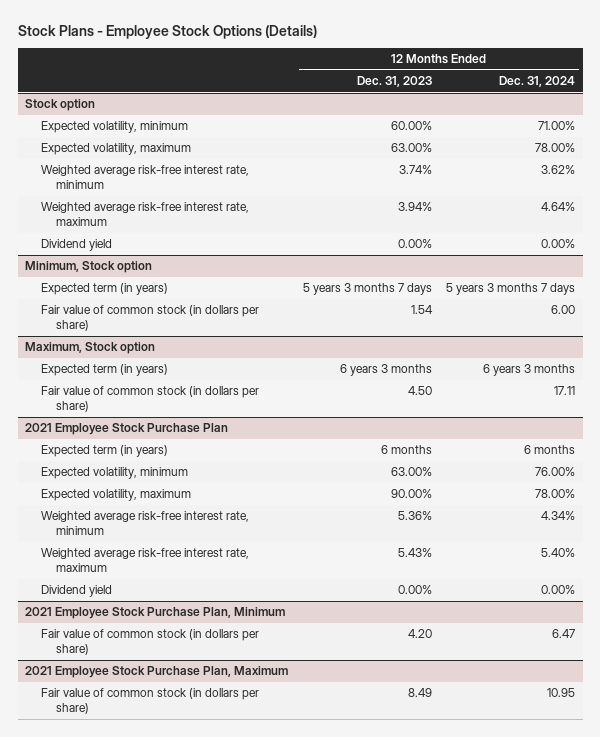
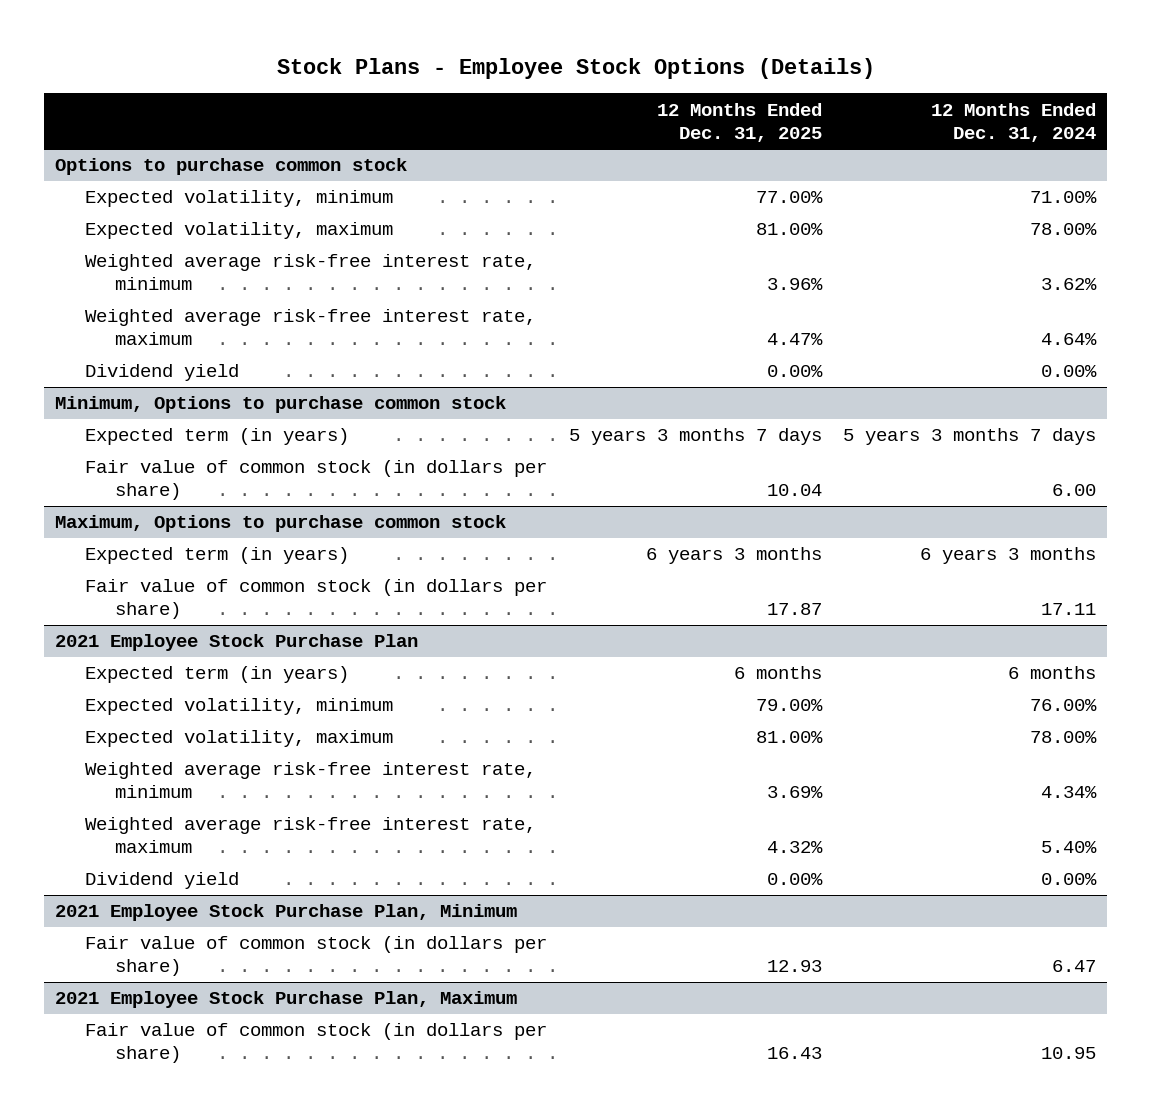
- | 12 Months Ended Dec. 31, 2023 | 12 Months Ended Dec. 31, 2024
+ | 12 Months Ended Dec. 31, 2025 | 12 Months Ended Dec. 31, 2024
- Stock option
+ Options to purchase common stock
- Minimum, Stock option
+ Minimum, Options to purchase common stock
- Maximum, Stock option
+ Maximum, Options to purchase common stock

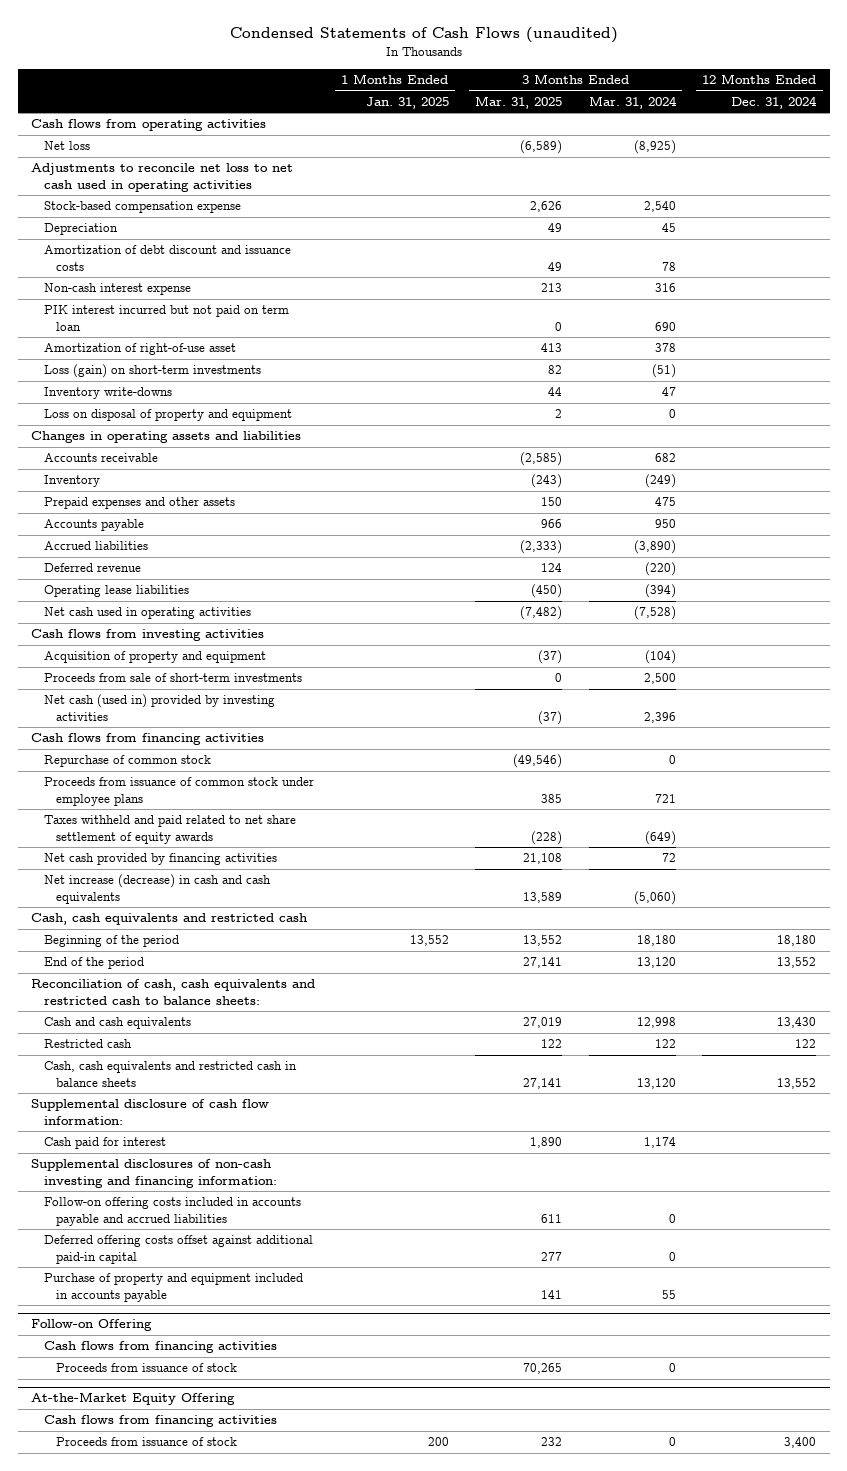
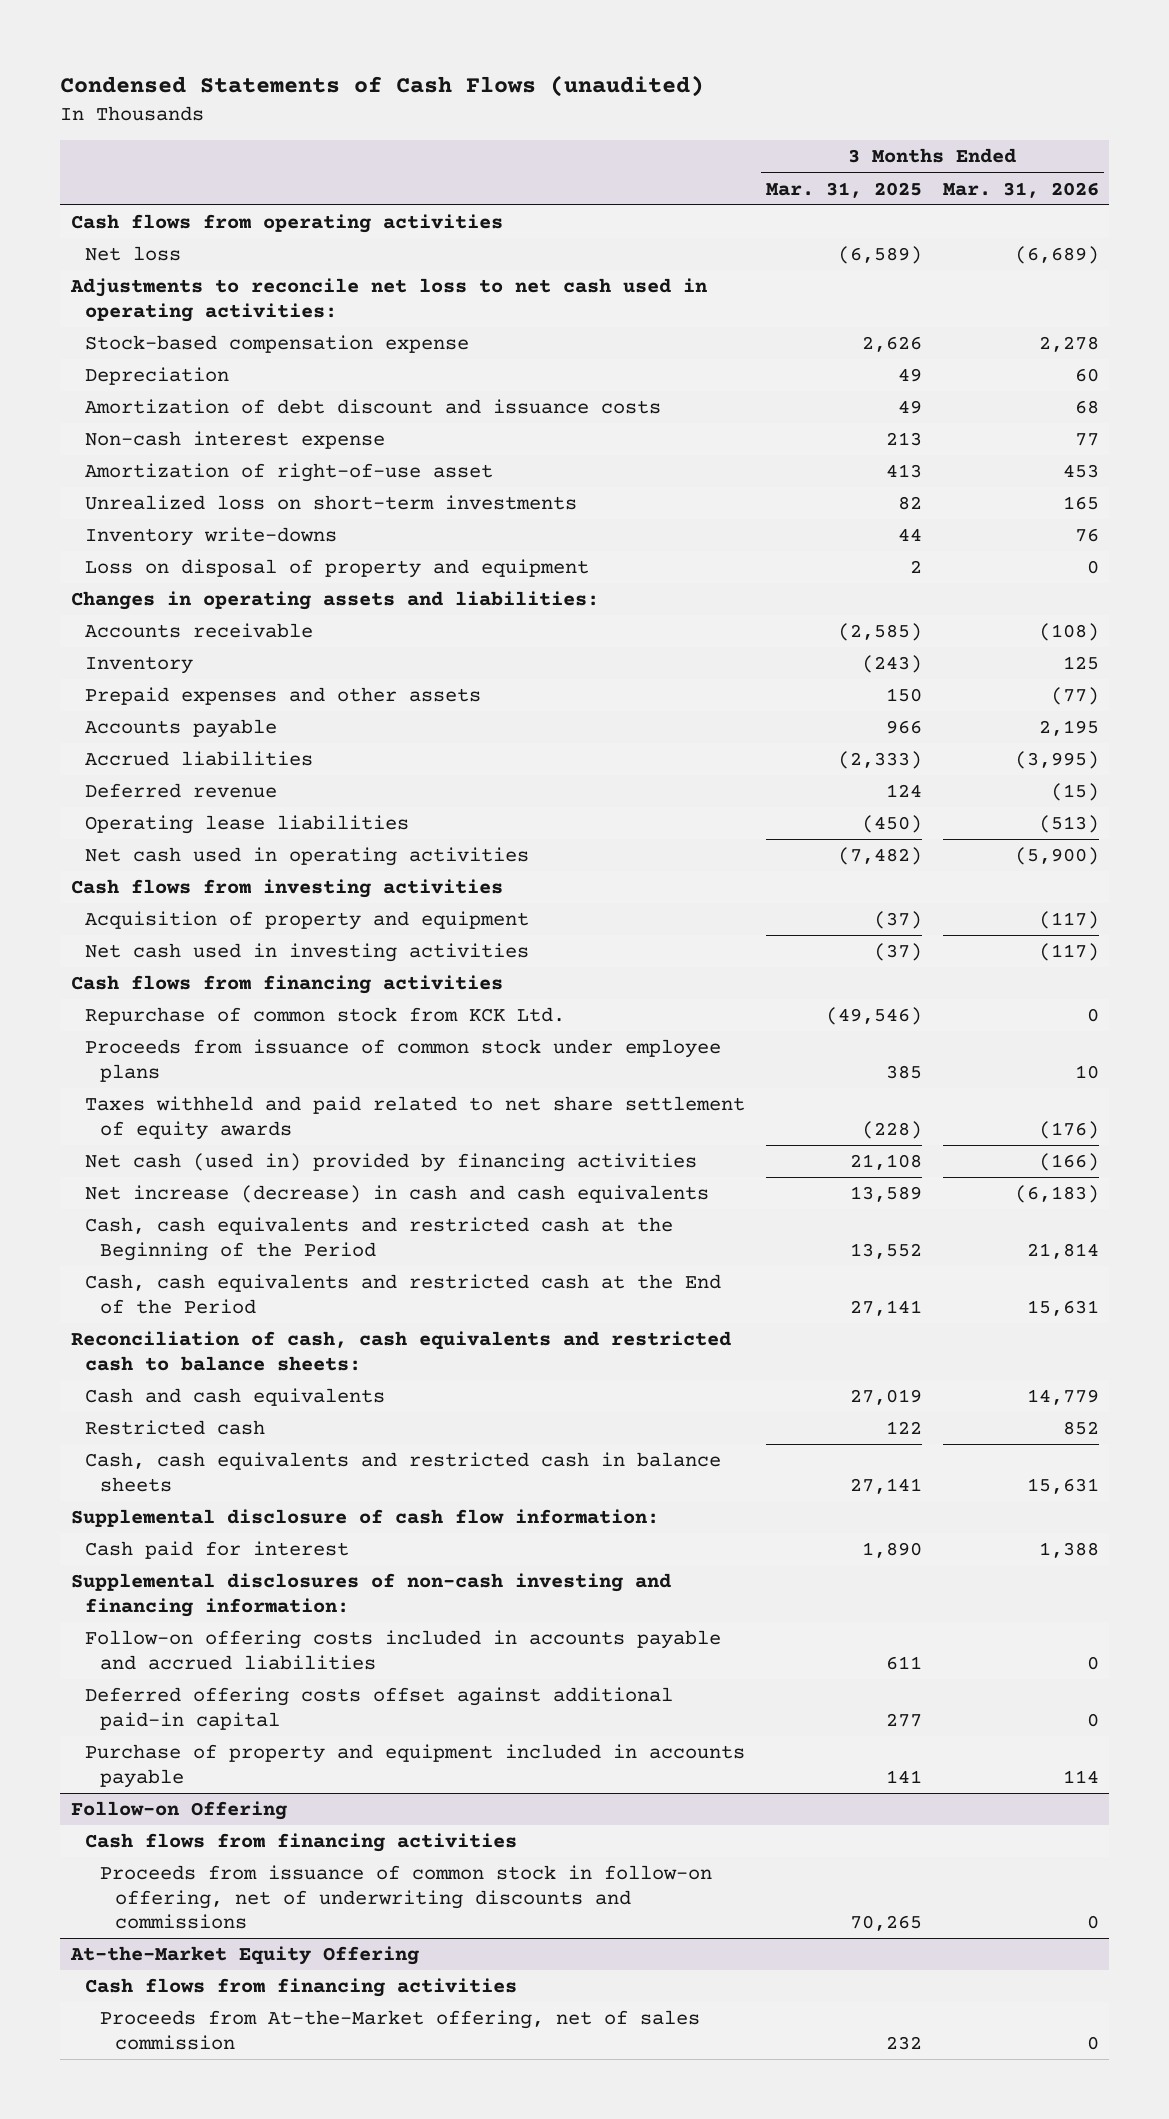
- | 1 Months Ended Jan. 31, 2025 | 3 Months Ended Mar. 31, 2025 | 3 Months Ended Mar. 31, 2024 | 12 Months Ended Dec. 31, 2024
+ | 3 Months Ended Mar. 31, 2025 | 3 Months Ended Mar. 31, 2026
- Adjustments to reconcile net loss to net cash used in operating activities
+ Adjustments to reconcile net loss to net cash used in operating activities:
- PIK interest incurred but not paid on term loan | | 0 | 690 |
- Loss (gain) on short-term investments | | 82 | (51) |
+ Unrealized loss on short-term investments | 82 | 165
- Changes in operating assets and liabilities
+ Changes in operating assets and liabilities:
- Proceeds from sale of short-term investments | | 0 | 2,500 |
- Net cash (used in) provided by investing activities | | (37) | 2,396 |
+ Net cash used in investing activities | (37) | (117)
- Repurchase of common stock | | (49,546) | 0 |
+ Repurchase of common stock from KCK Ltd. | (49,546) | 0
- Net cash provided by financing activities | | 21,108 | 72 |
+ Net cash (used in) provided by financing activities | 21,108 | (166)
- Cash, cash equivalents and restricted cash
- Beginning of the period | 13,552 | 13,552 | 18,180 | 18,180
- End of the period | | 27,141 | 13,120 | 13,552
+ Cash, cash equivalents and restricted cash at the Beginning of the Period | 13,552 | 21,814
+ Cash, cash equivalents and restricted cash at the End of the Period | 27,141 | 15,631
@ Follow-on Offering
- Proceeds from issuance of stock | | 70,265 | 0 |
+ Proceeds from issuance of common stock in follow-on offering, net of underwriting discounts and commissions | 70,265 | 0
@ At-the-Market Equity Offering
- Proceeds from issuance of stock | 200 | 232 | 0 | 3,400
+ Proceeds from At-the-Market offering, net of sales commission | 232 | 0

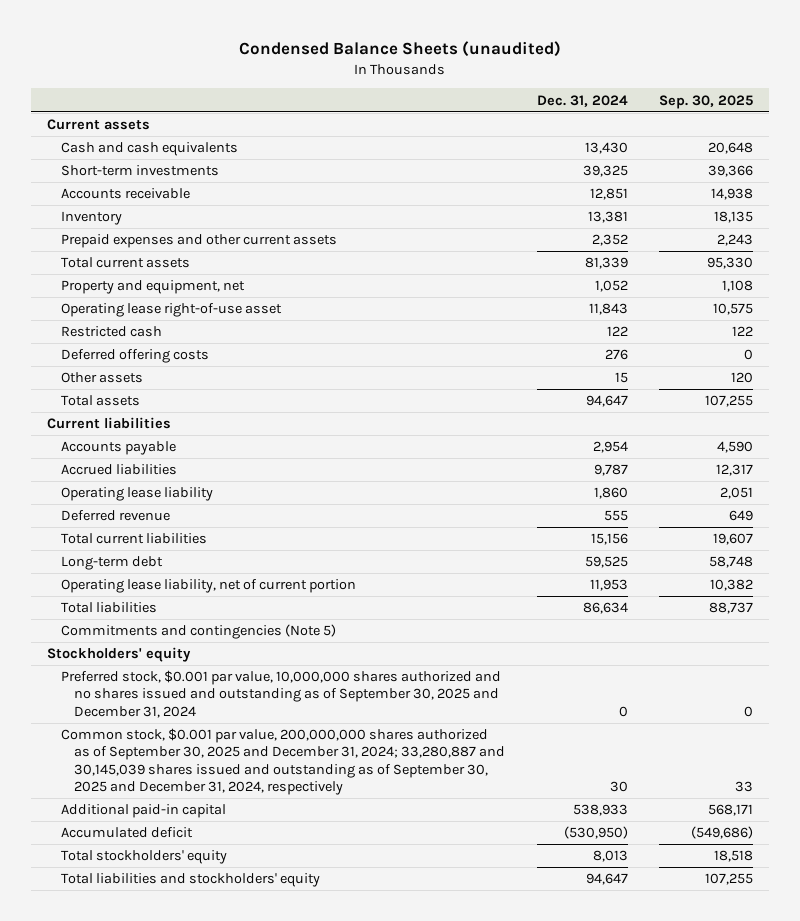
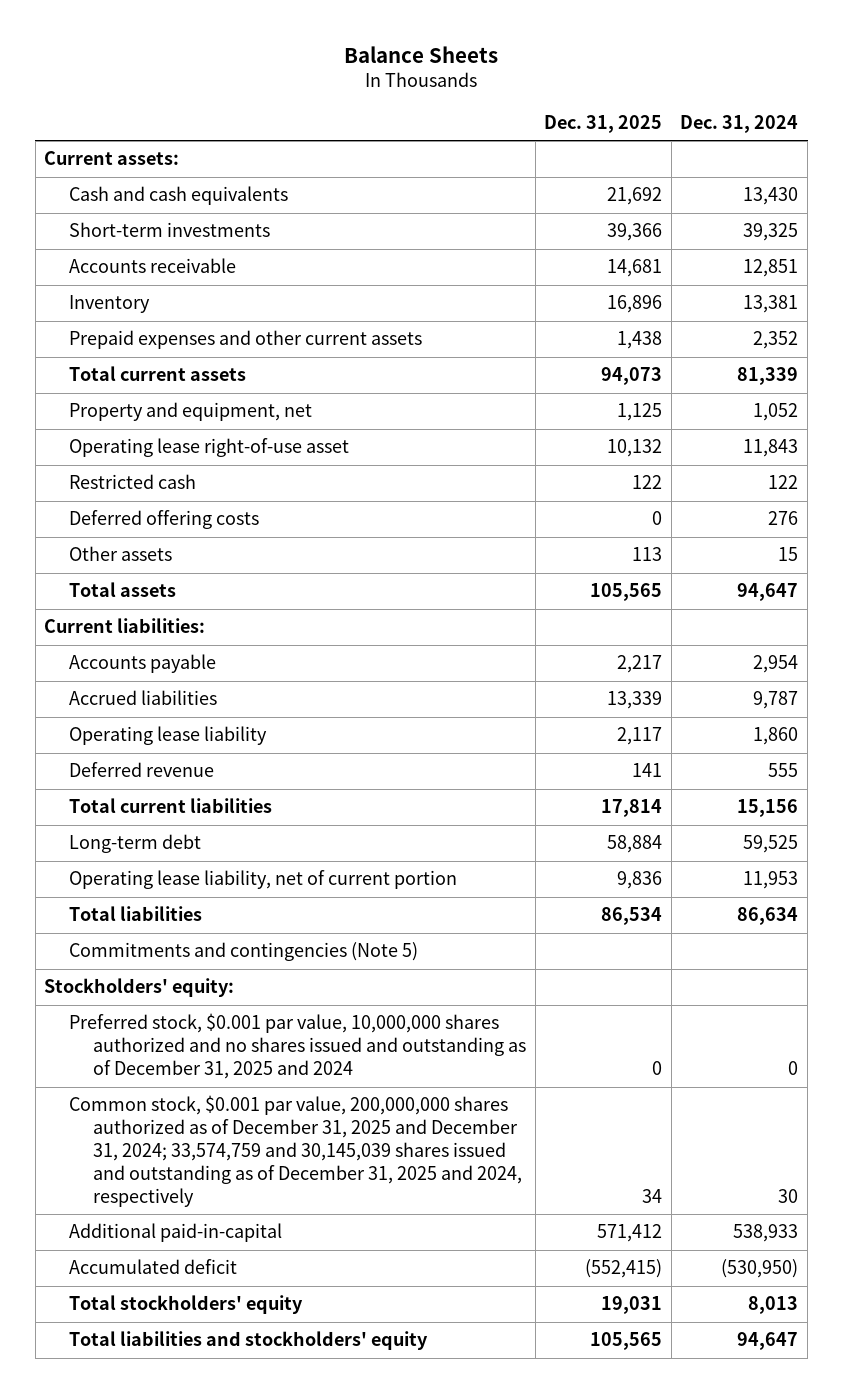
- Condensed Balance Sheets (unaudited)
+ Balance Sheets
- | Dec. 31, 2024 | Sep. 30, 2025
+ | Dec. 31, 2025 | Dec. 31, 2024
- Current assets
+ Current assets:
- Current liabilities
+ Current liabilities:
- Stockholders' equity
- Preferred stock, $0.001 par value, 10,000,000 shares authorized and no shares issued and outstanding as of September 30, 2025 and December 31, 2024 | 0 | 0
- Common stock, $0.001 par value, 200,000,000 shares authorized as of September 30, 2025 and December 31, 2024; 33,280,887 and 30,145,039 shares issued and outstanding as of September 30, 2025 and December 31, 2024, respectively | 30 | 33
- Additional paid-in capital | 538,933 | 568,171
+ Stockholders' equity:
+ Preferred stock, $0.001 par value, 10,000,000 shares authorized and no shares issued and outstanding as of December 31, 2025 and 2024 | 0 | 0
+ Common stock, $0.001 par value, 200,000,000 shares authorized as of December 31, 2025 and December 31, 2024; 33,574,759 and 30,145,039 shares issued and outstanding as of December 31, 2025 and 2024, respectively | 34 | 30
+ Additional paid-in-capital | 571,412 | 538,933

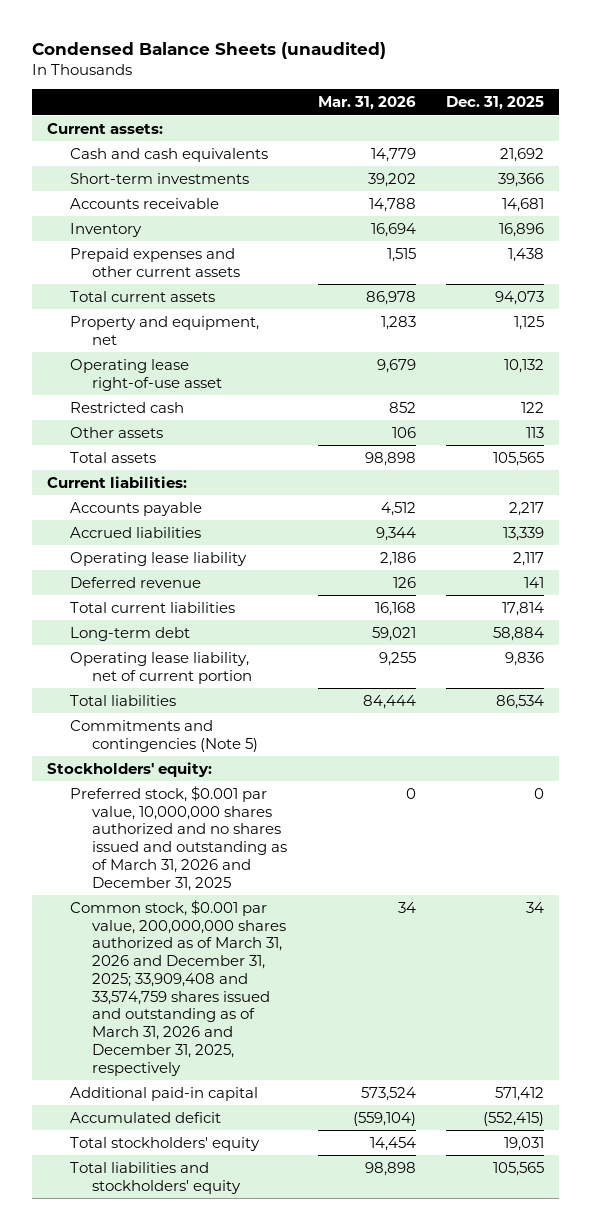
- Balance Sheets
+ Condensed Balance Sheets (unaudited)
- | Dec. 31, 2025 | Dec. 31, 2024
+ | Mar. 31, 2026 | Dec. 31, 2025
- Deferred offering costs | 0 | 276
- Preferred stock, $0.001 par value, 10,000,000 shares authorized and no shares issued and outstanding as of December 31, 2025 and 2024 | 0 | 0
- Common stock, $0.001 par value, 200,000,000 shares authorized as of December 31, 2025 and December 31, 2024; 33,574,759 and 30,145,039 shares issued and outstanding as of December 31, 2025 and 2024, respectively | 34 | 30
- Additional paid-in-capital | 571,412 | 538,933
+ Preferred stock, $0.001 par value, 10,000,000 shares authorized and no shares issued and outstanding as of March 31, 2026 and December 31, 2025 | 0 | 0
+ Common stock, $0.001 par value, 200,000,000 shares authorized as of March 31, 2026 and December 31, 2025; 33,909,408 and 33,574,759 shares issued and outstanding as of March 31, 2026 and December 31, 2025, respectively | 34 | 34
+ Additional paid-in capital | 573,524 | 571,412

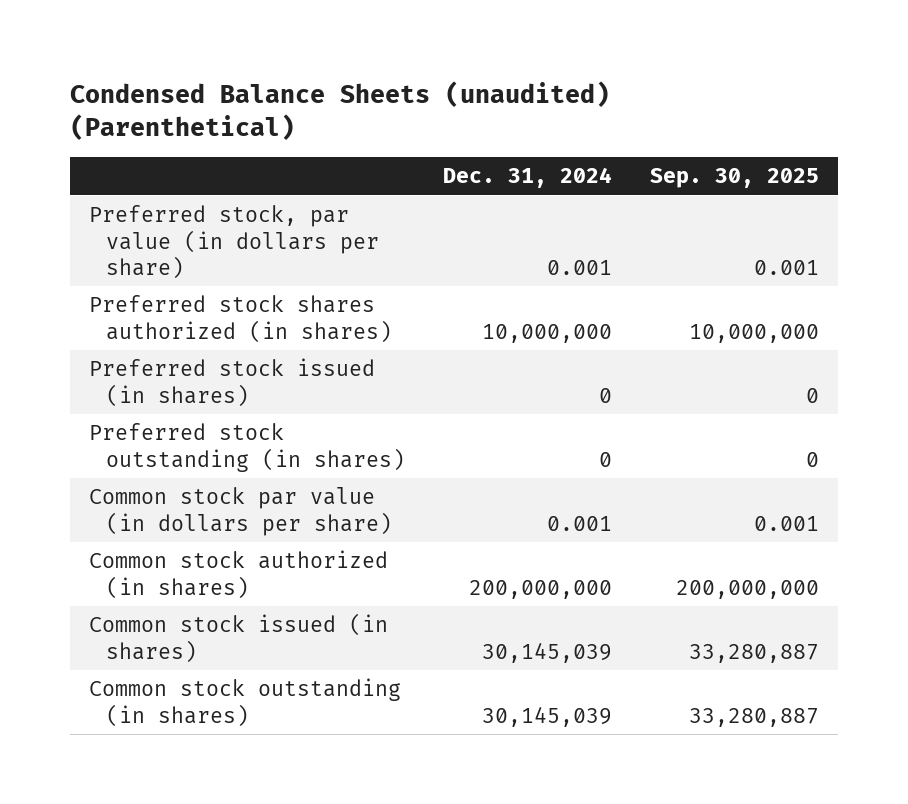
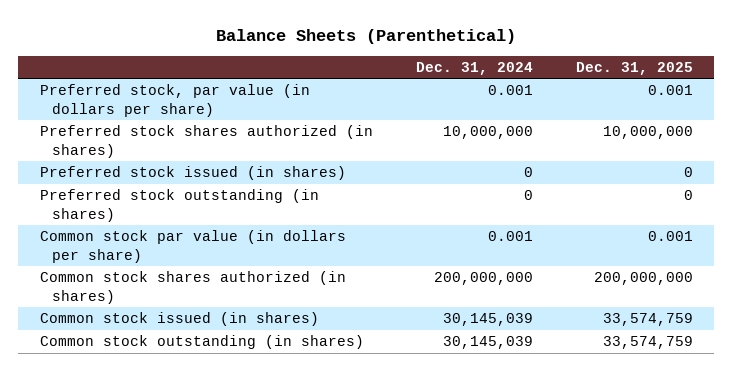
- Condensed Balance Sheets (unaudited) (Parenthetical)
+ Balance Sheets (Parenthetical)
- | Dec. 31, 2024 | Sep. 30, 2025
+ | Dec. 31, 2024 | Dec. 31, 2025
- Common stock authorized (in shares) | 200,000,000 | 200,000,000
+ Common stock shares authorized (in shares) | 200,000,000 | 200,000,000

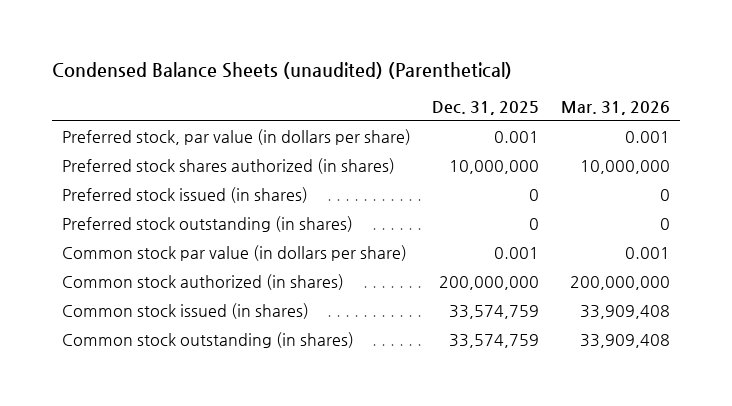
- Balance Sheets (Parenthetical)
+ Condensed Balance Sheets (unaudited) (Parenthetical)
- | Dec. 31, 2024 | Dec. 31, 2025
+ | Dec. 31, 2025 | Mar. 31, 2026
- Common stock shares authorized (in shares) | 200,000,000 | 200,000,000
+ Common stock authorized (in shares) | 200,000,000 | 200,000,000

